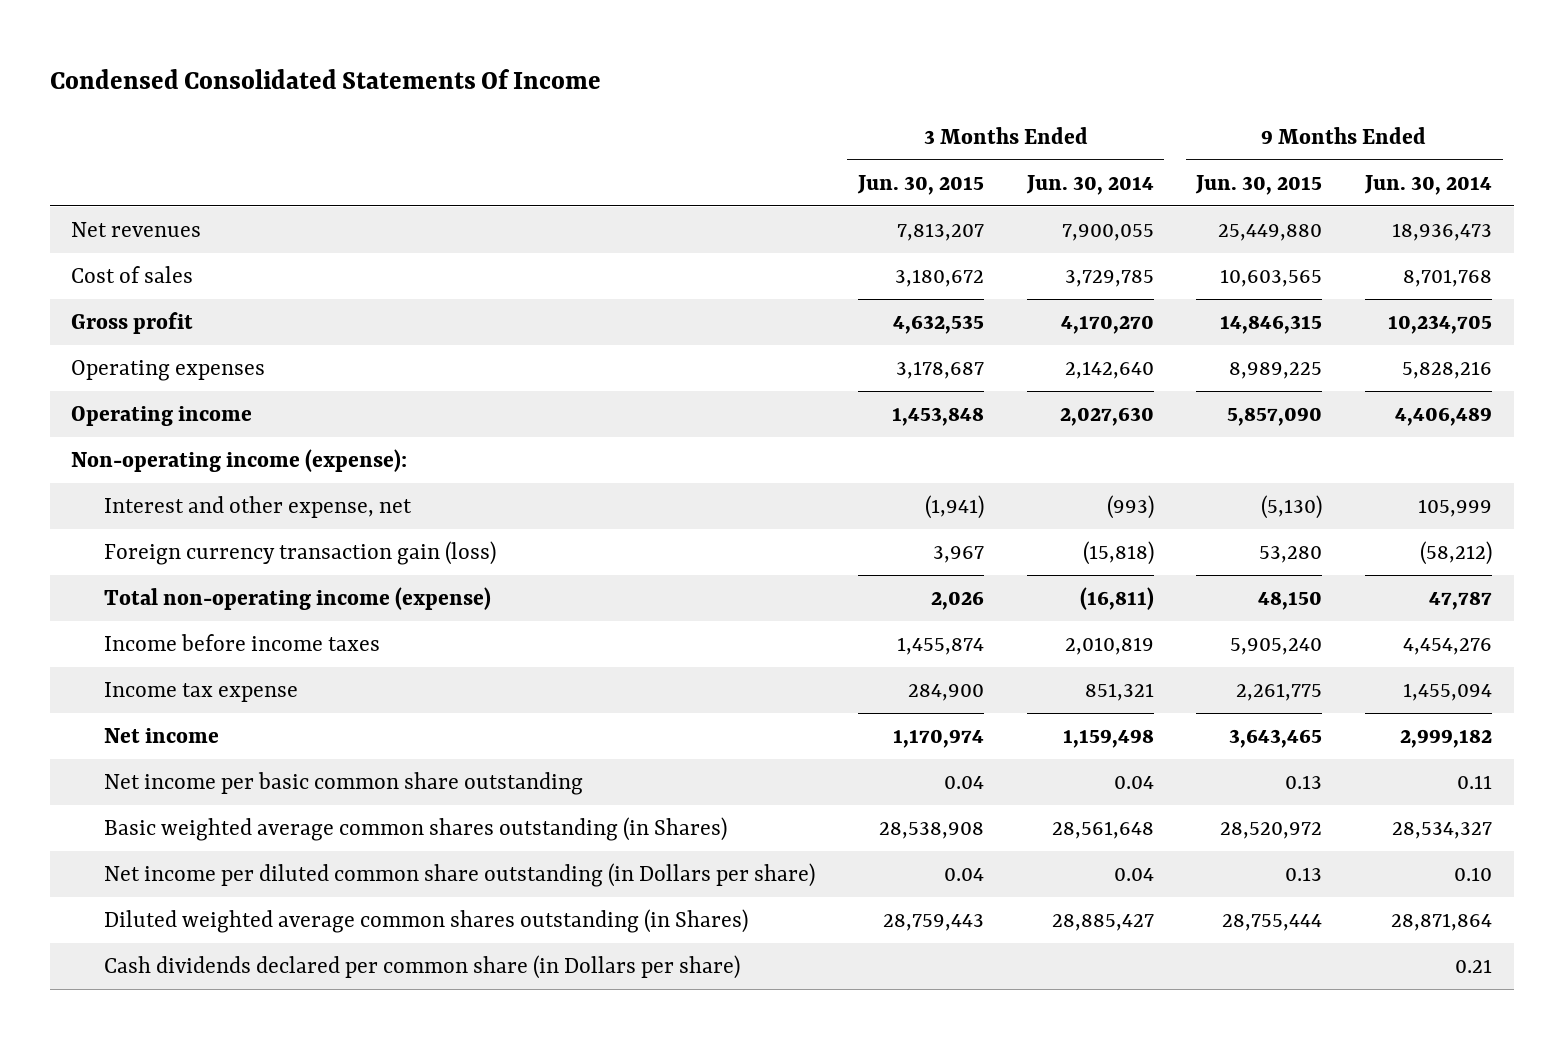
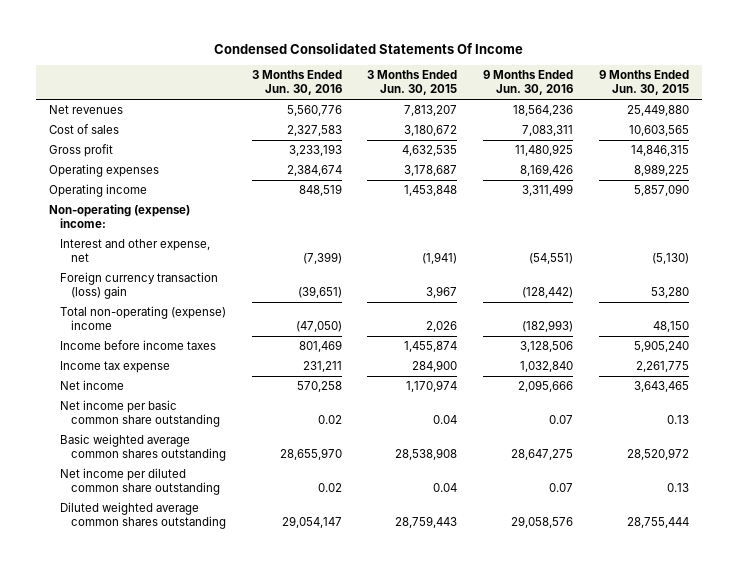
- | 3 Months Ended Jun. 30, 2015 | 3 Months Ended Jun. 30, 2014 | 9 Months Ended Jun. 30, 2015 | 9 Months Ended Jun. 30, 2014
+ | 3 Months Ended Jun. 30, 2016 | 3 Months Ended Jun. 30, 2015 | 9 Months Ended Jun. 30, 2016 | 9 Months Ended Jun. 30, 2015
- Non-operating income (expense):
+ Non-operating (expense) income:
- Foreign currency transaction gain (loss) | 3,967 | (15,818) | 53,280 | (58,212)
- Total non-operating income (expense) | 2,026 | (16,811) | 48,150 | 47,787
+ Foreign currency transaction (loss) gain | (39,651) | 3,967 | (128,442) | 53,280
+ Total non-operating (expense) income | (47,050) | 2,026 | (182,993) | 48,150
- Basic weighted average common shares outstanding (in Shares) | 28,538,908 | 28,561,648 | 28,520,972 | 28,534,327
- Net income per diluted common share outstanding (in Dollars per share) | 0.04 | 0.04 | 0.13 | 0.10
- Diluted weighted average common shares outstanding (in Shares) | 28,759,443 | 28,885,427 | 28,755,444 | 28,871,864
- Cash dividends declared per common share (in Dollars per share) | | | | 0.21
+ Basic weighted average common shares outstanding | 28,655,970 | 28,538,908 | 28,647,275 | 28,520,972
+ Net income per diluted common share outstanding | 0.02 | 0.04 | 0.07 | 0.13
+ Diluted weighted average common shares outstanding | 29,054,147 | 28,759,443 | 29,058,576 | 28,755,444

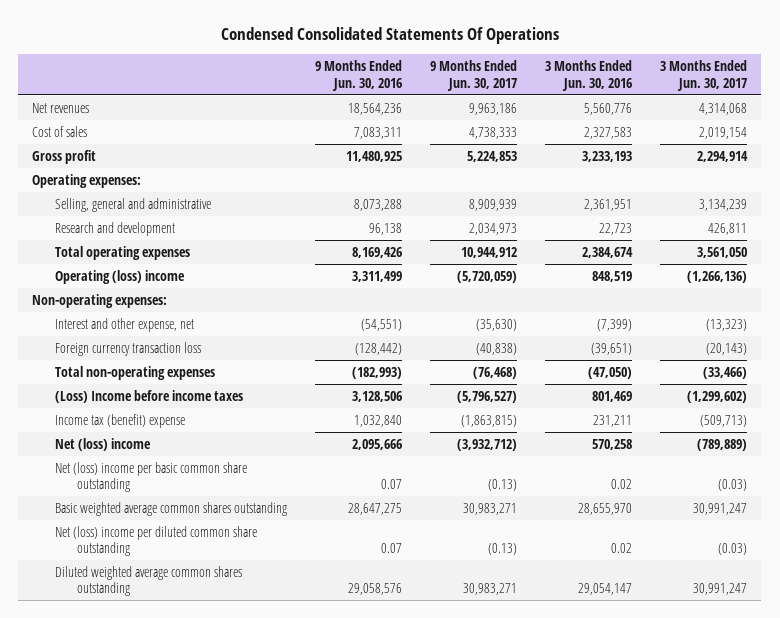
- Condensed Consolidated Statements Of Income
+ Condensed Consolidated Statements Of Operations
- | 3 Months Ended Jun. 30, 2016 | 3 Months Ended Jun. 30, 2015 | 9 Months Ended Jun. 30, 2016 | 9 Months Ended Jun. 30, 2015
+ | 9 Months Ended Jun. 30, 2016 | 9 Months Ended Jun. 30, 2017 | 3 Months Ended Jun. 30, 2016 | 3 Months Ended Jun. 30, 2017
- Operating expenses | 2,384,674 | 3,178,687 | 8,169,426 | 8,989,225
- Operating income | 848,519 | 1,453,848 | 3,311,499 | 5,857,090
- Non-operating (expense) income:
+ Operating expenses:
+ Selling, general and administrative | 8,073,288 | 8,909,939 | 2,361,951 | 3,134,239
+ Research and development | 96,138 | 2,034,973 | 22,723 | 426,811
+ Total operating expenses | 8,169,426 | 10,944,912 | 2,384,674 | 3,561,050
+ Operating (loss) income | 3,311,499 | (5,720,059) | 848,519 | (1,266,136)
+ Non-operating expenses:
- Foreign currency transaction (loss) gain | (39,651) | 3,967 | (128,442) | 53,280
- Total non-operating (expense) income | (47,050) | 2,026 | (182,993) | 48,150
- Income before income taxes | 801,469 | 1,455,874 | 3,128,506 | 5,905,240
- Income tax expense | 231,211 | 284,900 | 1,032,840 | 2,261,775
- Net income | 570,258 | 1,170,974 | 2,095,666 | 3,643,465
- Net income per basic common share outstanding | 0.02 | 0.04 | 0.07 | 0.13
+ Foreign currency transaction loss | (128,442) | (40,838) | (39,651) | (20,143)
+ Total non-operating expenses | (182,993) | (76,468) | (47,050) | (33,466)
+ (Loss) Income before income taxes | 3,128,506 | (5,796,527) | 801,469 | (1,299,602)
+ Income tax (benefit) expense | 1,032,840 | (1,863,815) | 231,211 | (509,713)
+ Net (loss) income | 2,095,666 | (3,932,712) | 570,258 | (789,889)
+ Net (loss) income per basic common share outstanding | 0.07 | (0.13) | 0.02 | (0.03)
- Net income per diluted common share outstanding | 0.02 | 0.04 | 0.07 | 0.13
+ Net (loss) income per diluted common share outstanding | 0.07 | (0.13) | 0.02 | (0.03)

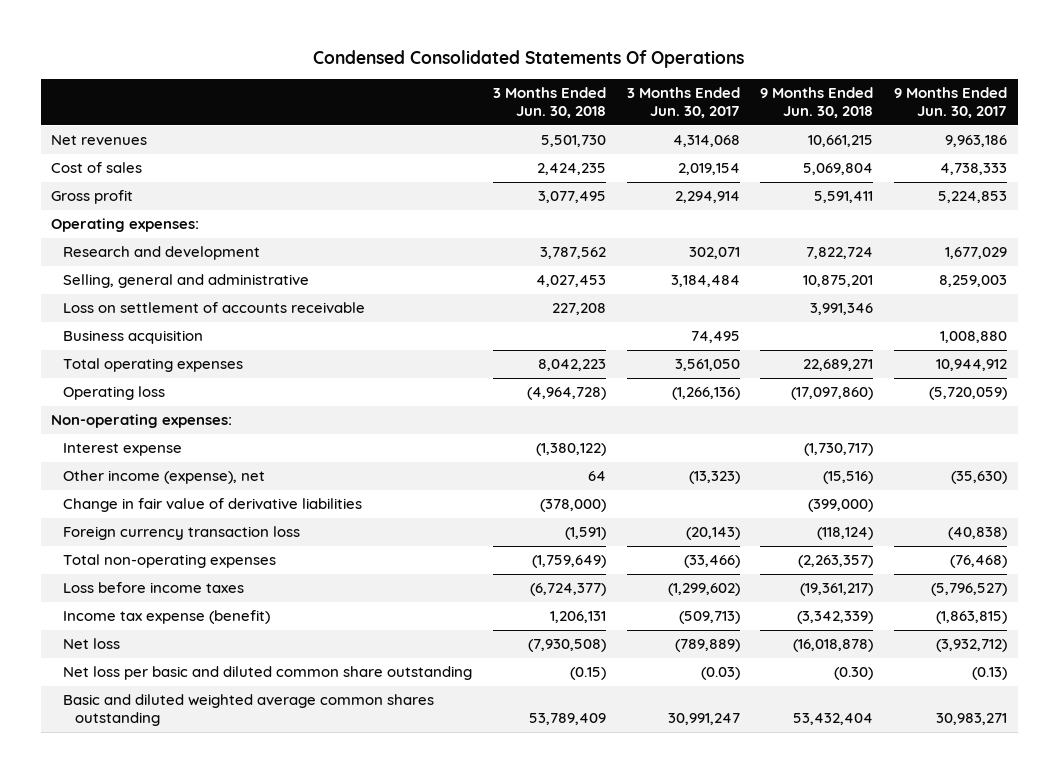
- | 9 Months Ended Jun. 30, 2016 | 9 Months Ended Jun. 30, 2017 | 3 Months Ended Jun. 30, 2016 | 3 Months Ended Jun. 30, 2017
+ | 3 Months Ended Jun. 30, 2018 | 3 Months Ended Jun. 30, 2017 | 9 Months Ended Jun. 30, 2018 | 9 Months Ended Jun. 30, 2017
- Selling, general and administrative | 8,073,288 | 8,909,939 | 2,361,951 | 3,134,239
- Research and development | 96,138 | 2,034,973 | 22,723 | 426,811
+ Research and development | 3,787,562 | 302,071 | 7,822,724 | 1,677,029
+ Selling, general and administrative | 4,027,453 | 3,184,484 | 10,875,201 | 8,259,003
+ Loss on settlement of accounts receivable | 227,208 | | 3,991,346 |
+ Business acquisition | | 74,495 | | 1,008,880
- Operating (loss) income | 3,311,499 | (5,720,059) | 848,519 | (1,266,136)
+ Operating loss | (4,964,728) | (1,266,136) | (17,097,860) | (5,720,059)
- Interest and other expense, net | (54,551) | (35,630) | (7,399) | (13,323)
+ Interest expense | (1,380,122) | | (1,730,717) |
+ Other income (expense), net | 64 | (13,323) | (15,516) | (35,630)
+ Change in fair value of derivative liabilities | (378,000) | | (399,000) |
- (Loss) Income before income taxes | 3,128,506 | (5,796,527) | 801,469 | (1,299,602)
- Income tax (benefit) expense | 1,032,840 | (1,863,815) | 231,211 | (509,713)
- Net (loss) income | 2,095,666 | (3,932,712) | 570,258 | (789,889)
- Net (loss) income per basic common share outstanding | 0.07 | (0.13) | 0.02 | (0.03)
- Basic weighted average common shares outstanding | 28,647,275 | 30,983,271 | 28,655,970 | 30,991,247
- Net (loss) income per diluted common share outstanding | 0.07 | (0.13) | 0.02 | (0.03)
- Diluted weighted average common shares outstanding | 29,058,576 | 30,983,271 | 29,054,147 | 30,991,247
+ Loss before income taxes | (6,724,377) | (1,299,602) | (19,361,217) | (5,796,527)
+ Income tax expense (benefit) | 1,206,131 | (509,713) | (3,342,339) | (1,863,815)
+ Net loss | (7,930,508) | (789,889) | (16,018,878) | (3,932,712)
+ Net loss per basic and diluted common share outstanding | (0.15) | (0.03) | (0.30) | (0.13)
+ Basic and diluted weighted average common shares outstanding | 53,789,409 | 30,991,247 | 53,432,404 | 30,983,271

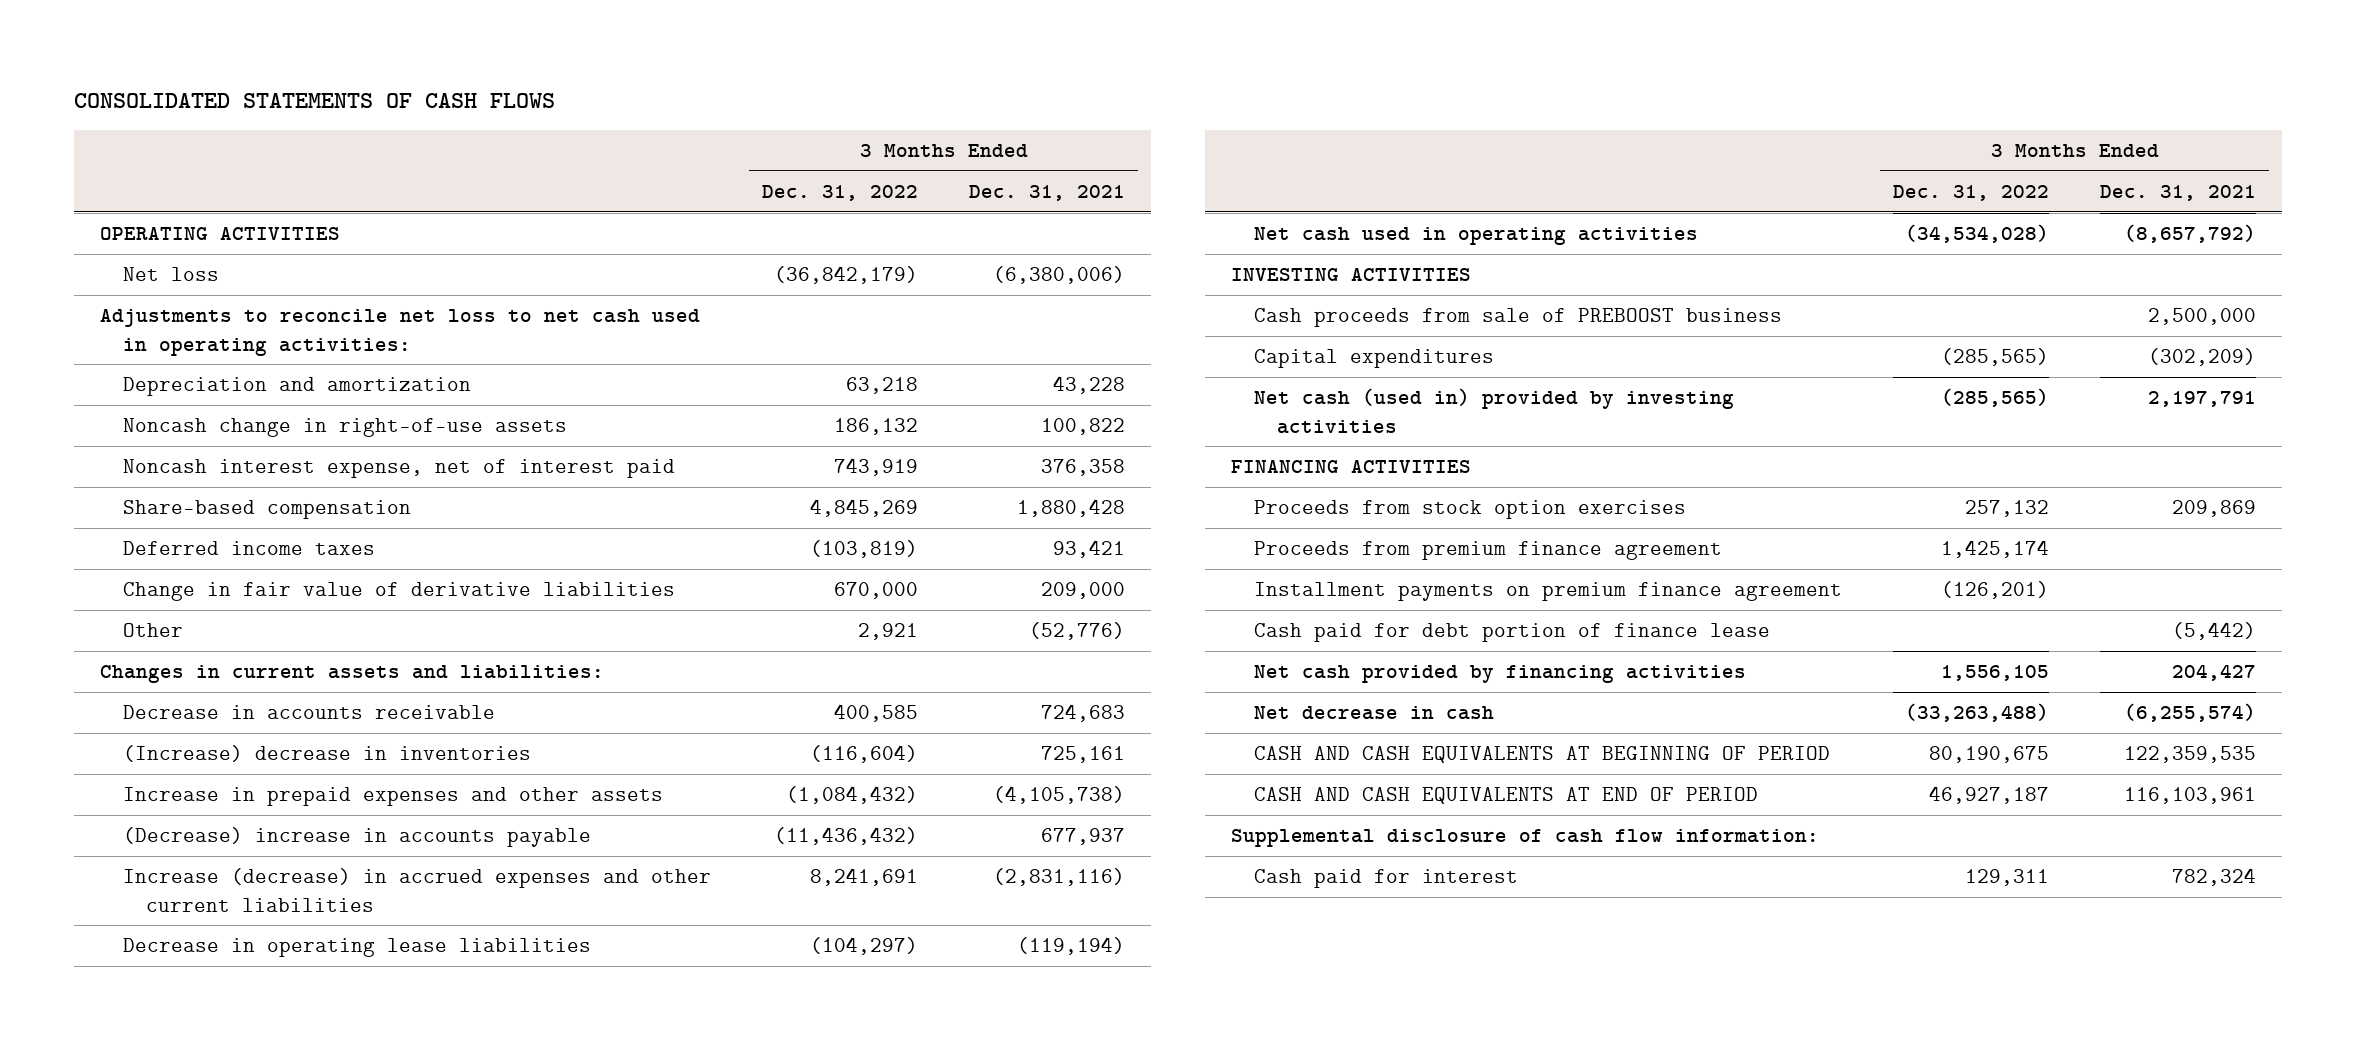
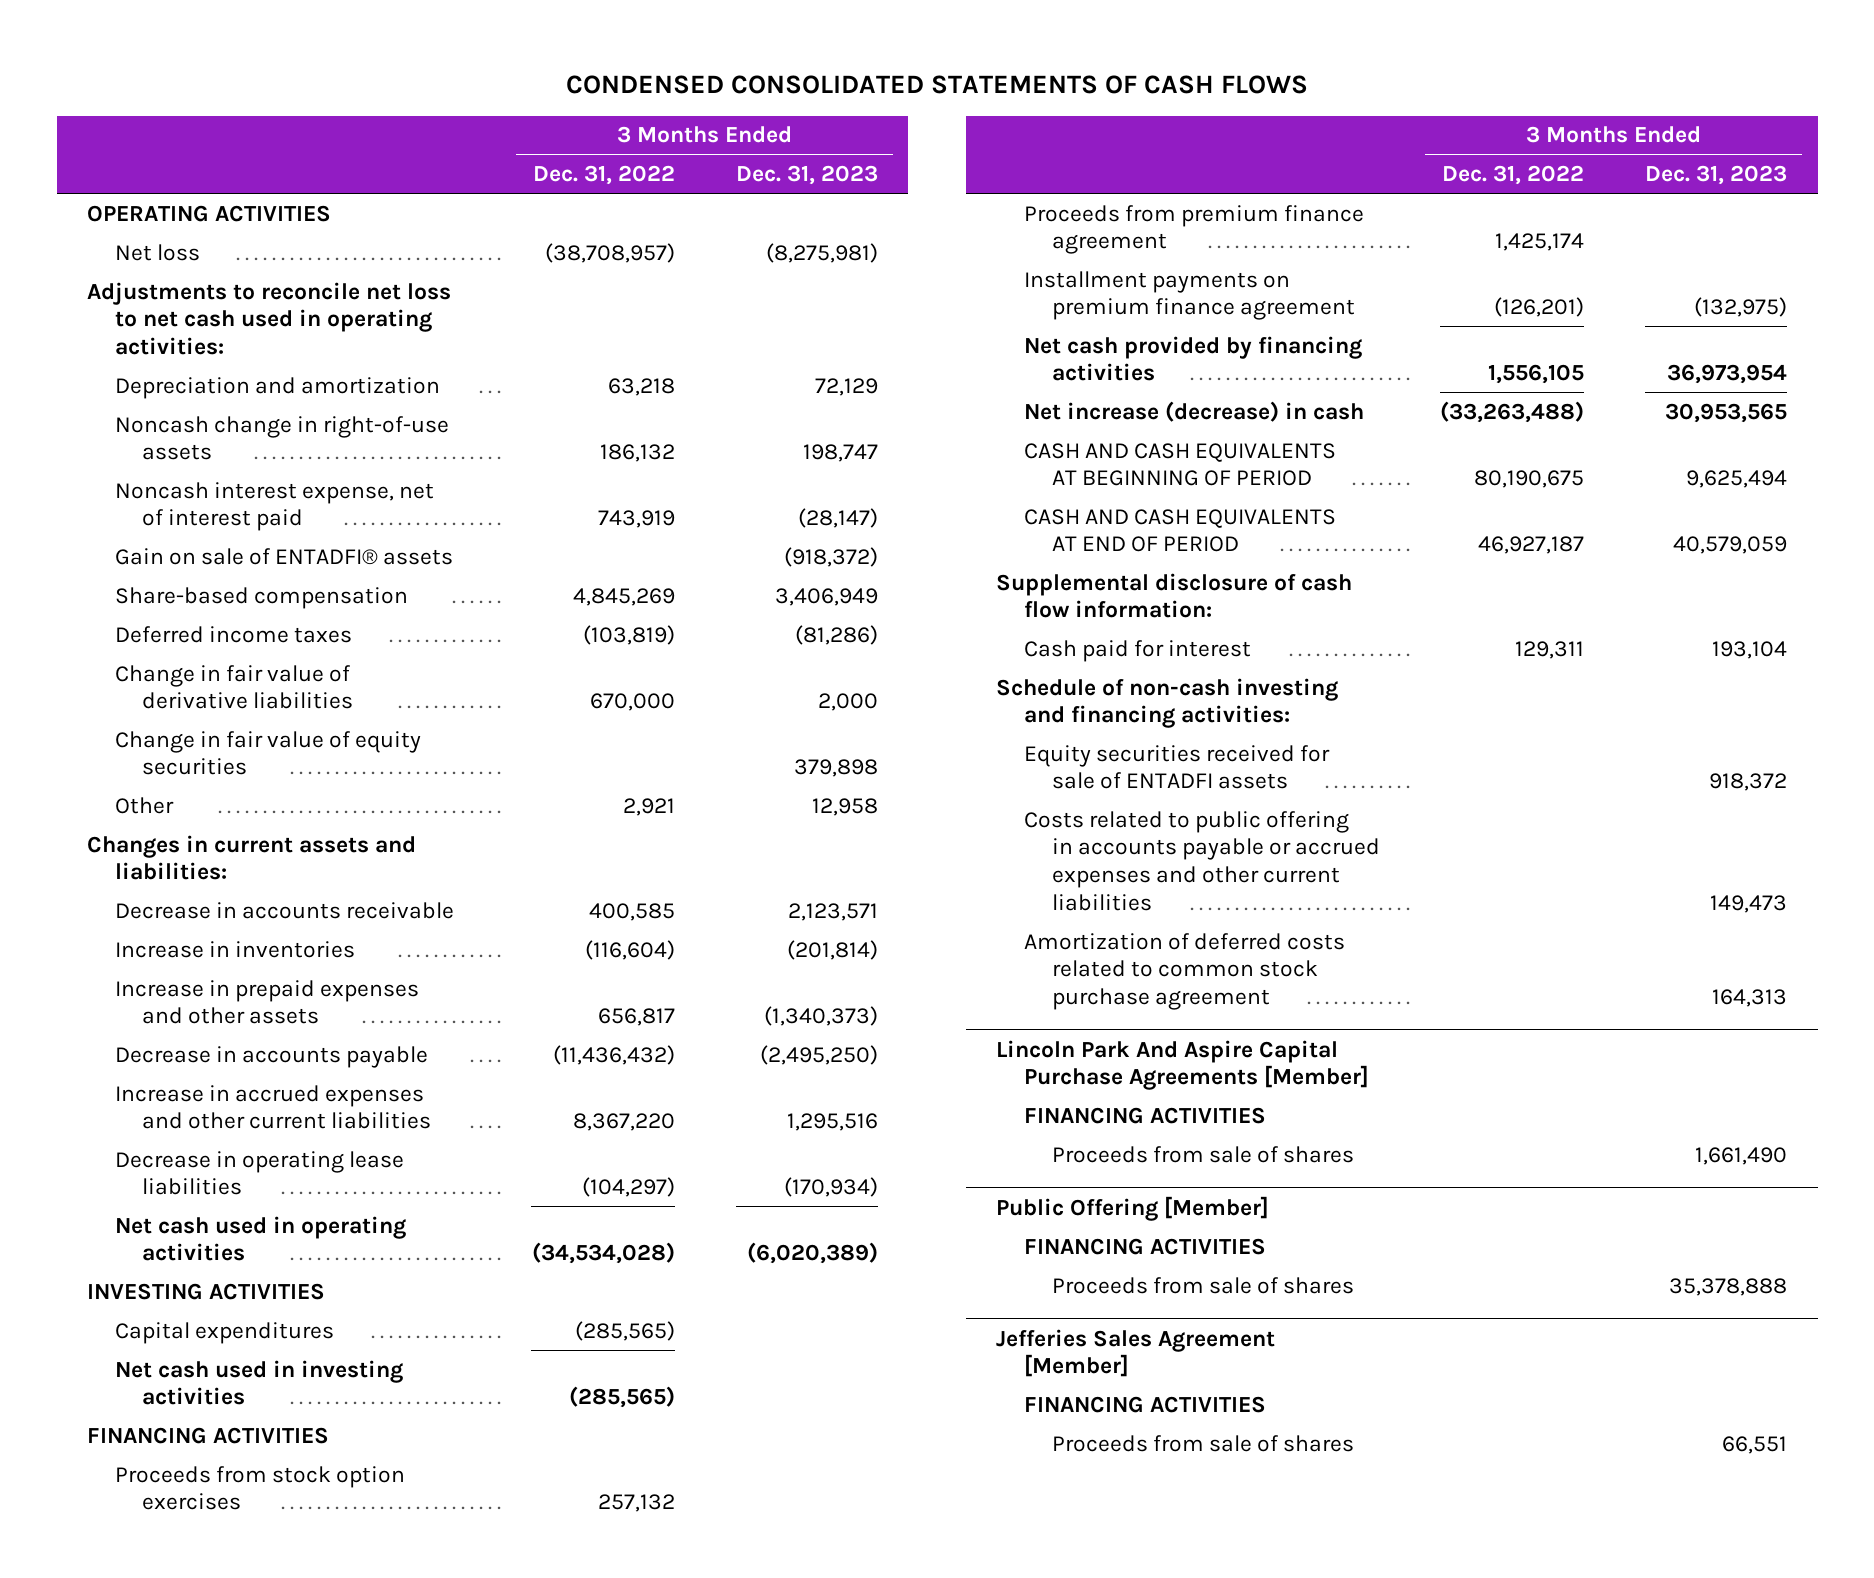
- CONSOLIDATED STATEMENTS OF CASH FLOWS
+ CONDENSED CONSOLIDATED STATEMENTS OF CASH FLOWS
- | 3 Months Ended Dec. 31, 2022 | 3 Months Ended Dec. 31, 2021
+ | 3 Months Ended Dec. 31, 2022 | 3 Months Ended Dec. 31, 2023
- Net loss | (36,842,179) | (6,380,006)
+ Net loss | (38,708,957) | (8,275,981)
+ Gain on sale of ENTADFI® assets | | (918,372)
+ Change in fair value of equity securities | | 379,898
- (Increase) decrease in inventories | (116,604) | 725,161
- Increase in prepaid expenses and other assets | (1,084,432) | (4,105,738)
- (Decrease) increase in accounts payable | (11,436,432) | 677,937
- Increase (decrease) in accrued expenses and other current liabilities | 8,241,691 | (2,831,116)
+ Increase in inventories | (116,604) | (201,814)
+ Increase in prepaid expenses and other assets | 656,817 | (1,340,373)
+ Decrease in accounts payable | (11,436,432) | (2,495,250)
+ Increase in accrued expenses and other current liabilities | 8,367,220 | 1,295,516
- Cash proceeds from sale of PREBOOST business | | 2,500,000
- Net cash (used in) provided by investing activities | (285,565) | 2,197,791
+ Net cash used in investing activities | (285,565) |
- Cash paid for debt portion of finance lease | | (5,442)
- Net decrease in cash | (33,263,488) | (6,255,574)
+ Net increase (decrease) in cash | (33,263,488) | 30,953,565
+ Schedule of non-cash investing and financing activities:
+ Equity securities received for sale of ENTADFI assets | | 918,372
+ Costs related to public offering in accounts payable or accrued expenses and other current liabilities | | 149,473
+ Amortization of deferred costs related to common stock purchase agreement | | 164,313
+ Lincoln Park And Aspire Capital Purchase Agreements [Member]
+ FINANCING ACTIVITIES
+ Proceeds from sale of shares | | 1,661,490
+ Public Offering [Member]
+ FINANCING ACTIVITIES
+ Proceeds from sale of shares | | 35,378,888
+ Jefferies Sales Agreement [Member]
+ FINANCING ACTIVITIES
+ Proceeds from sale of shares | | 66,551

